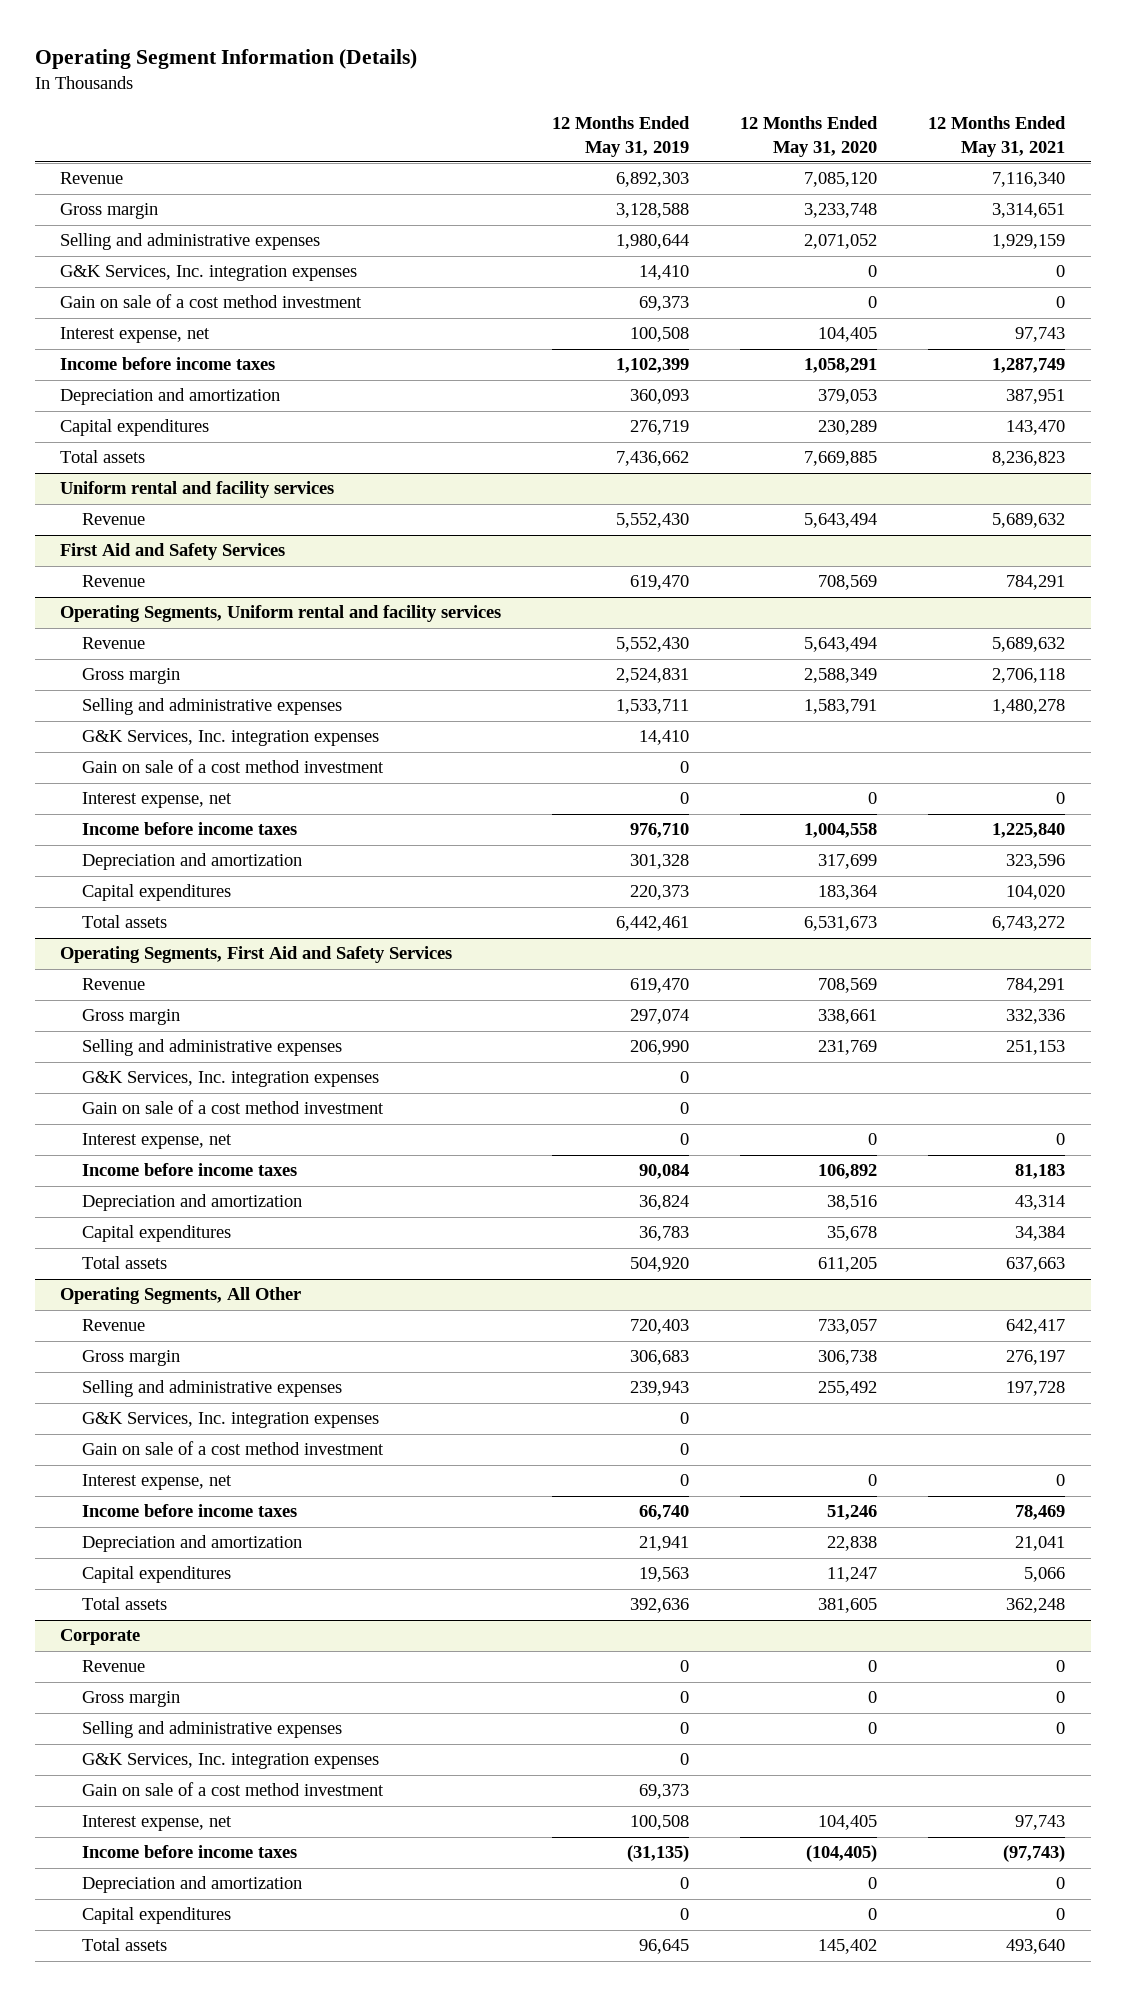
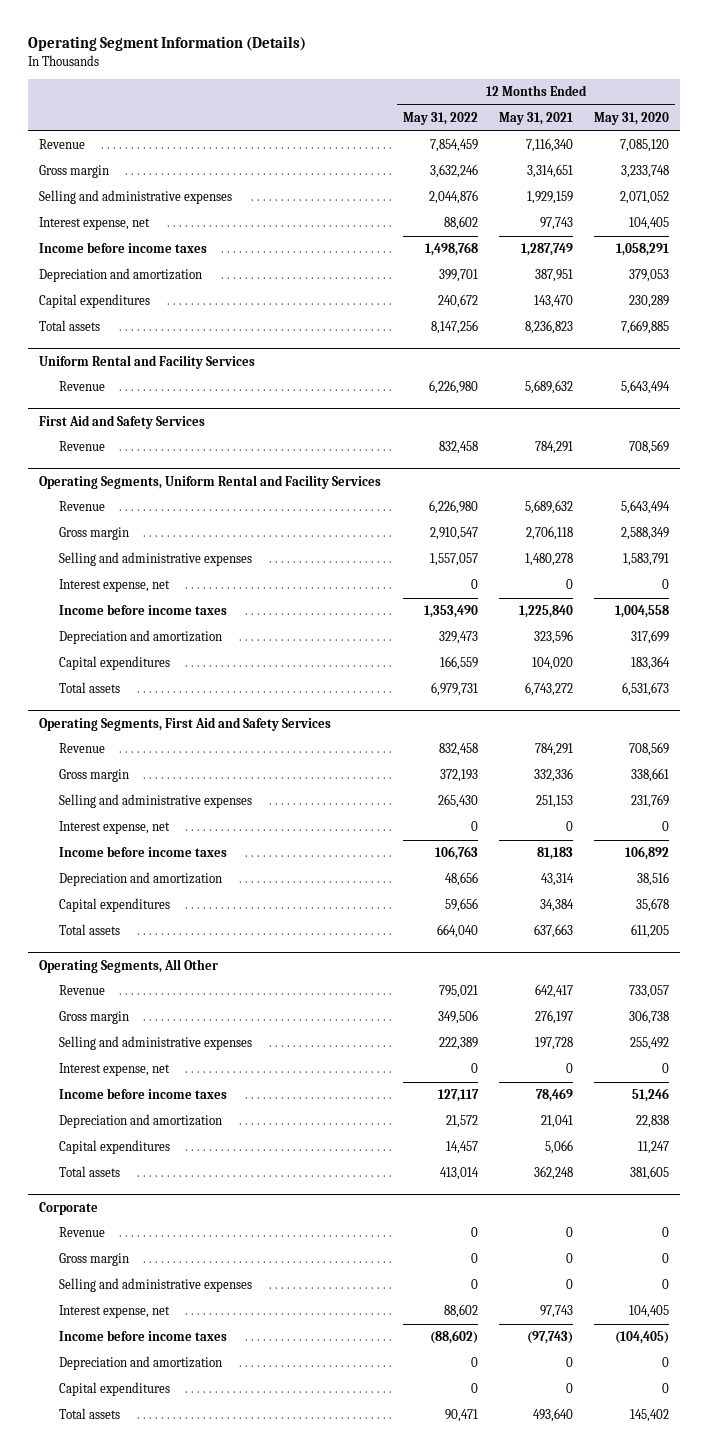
- | 12 Months Ended May 31, 2019 | 12 Months Ended May 31, 2020 | 12 Months Ended May 31, 2021
+ | 12 Months Ended May 31, 2022 | 12 Months Ended May 31, 2021 | 12 Months Ended May 31, 2020
- G&K Services, Inc. integration expenses | 14,410 | 0 | 0
- Gain on sale of a cost method investment | 69,373 | 0 | 0
- Uniform rental and facility services
+ Uniform Rental and Facility Services
- Operating Segments, Uniform rental and facility services
+ Operating Segments, Uniform Rental and Facility Services
- G&K Services, Inc. integration expenses | 14,410 | |
- Gain on sale of a cost method investment | 0 | |
@ Operating Segments, First Aid and Safety Services
- G&K Services, Inc. integration expenses | 0 | |
- Gain on sale of a cost method investment | 0 | |
@ Operating Segments, All Other
- G&K Services, Inc. integration expenses | 0 | |
- Gain on sale of a cost method investment | 0 | |
@ Corporate
- G&K Services, Inc. integration expenses | 0 | |
- Gain on sale of a cost method investment | 69,373 | |

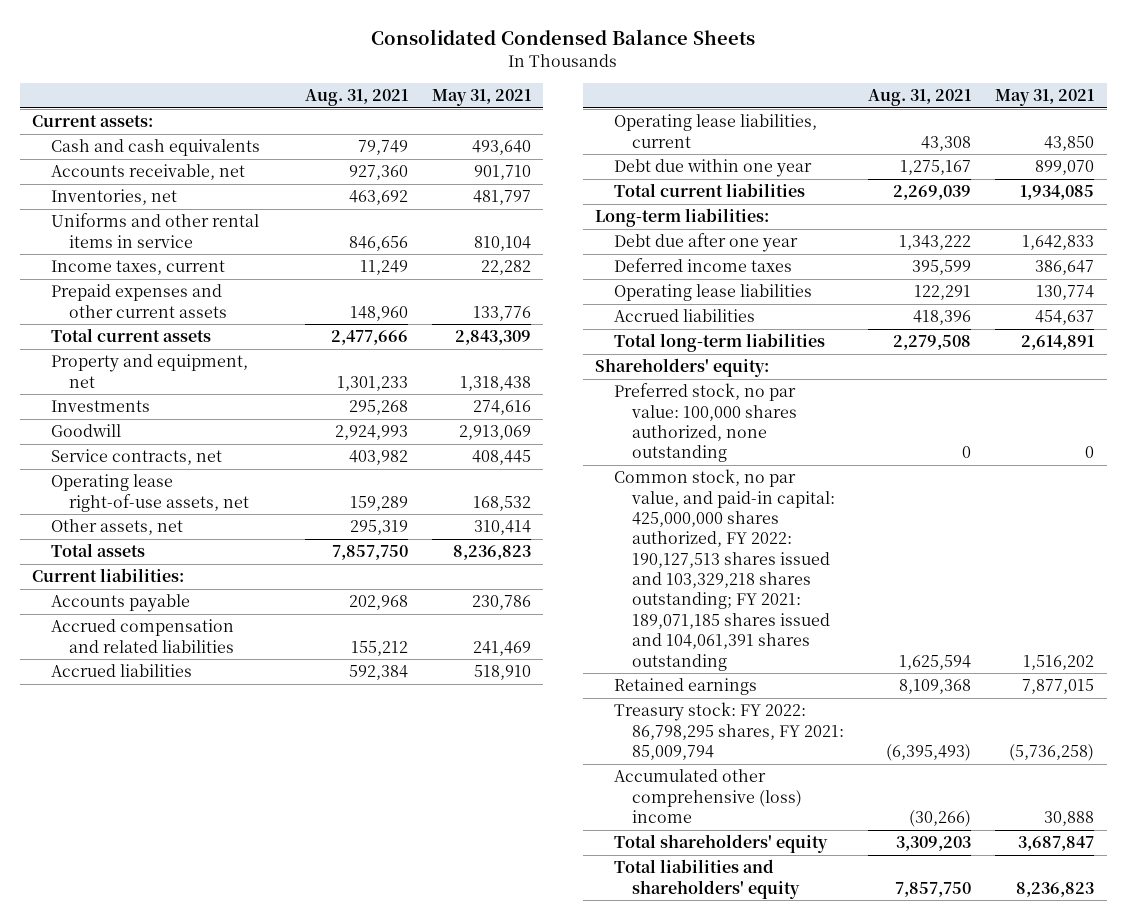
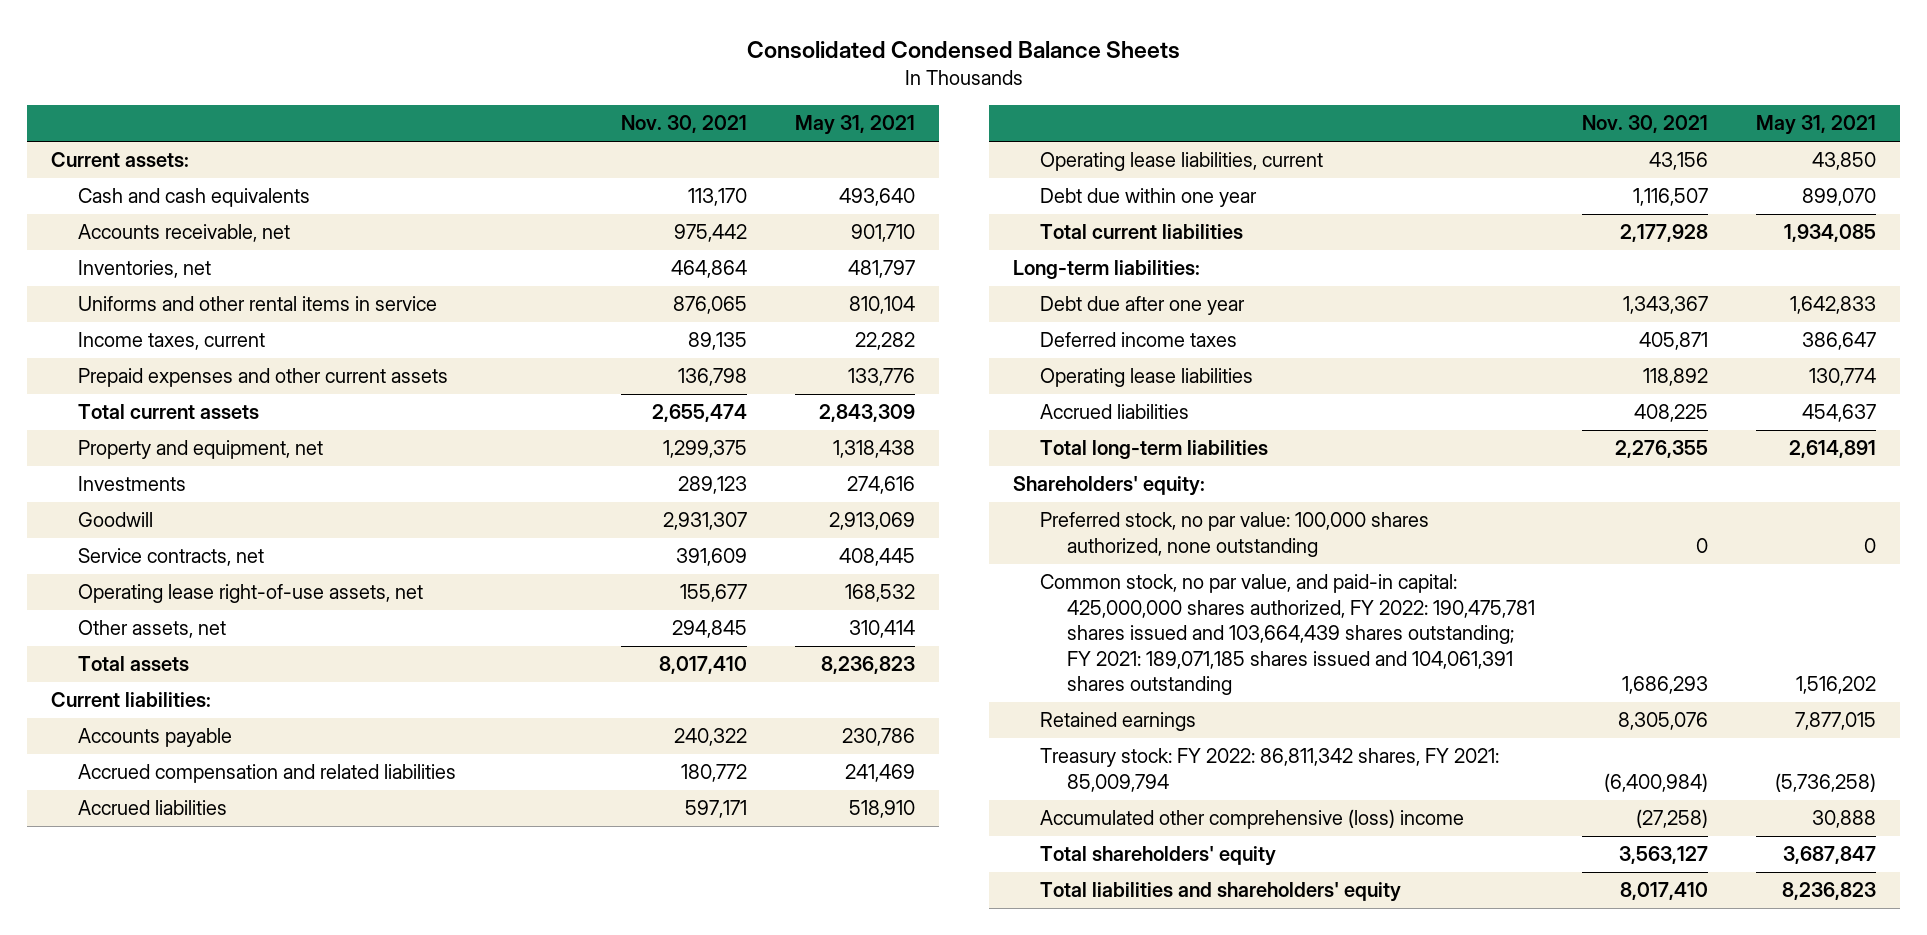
- | Aug. 31, 2021 | May 31, 2021
+ | Nov. 30, 2021 | May 31, 2021
- Common stock, no par value, and paid-in capital: 425,000,000 shares authorized, FY 2022: 190,127,513 shares issued and 103,329,218 shares outstanding; FY 2021: 189,071,185 shares issued and 104,061,391 shares outstanding | 1,625,594 | 1,516,202
+ Common stock, no par value, and paid-in capital: 425,000,000 shares authorized, FY 2022: 190,475,781 shares issued and 103,664,439 shares outstanding; FY 2021: 189,071,185 shares issued and 104,061,391 shares outstanding | 1,686,293 | 1,516,202
- Treasury stock: FY 2022: 86,798,295 shares, FY 2021: 85,009,794 | (6,395,493) | (5,736,258)
+ Treasury stock: FY 2022: 86,811,342 shares, FY 2021: 85,009,794 | (6,400,984) | (5,736,258)

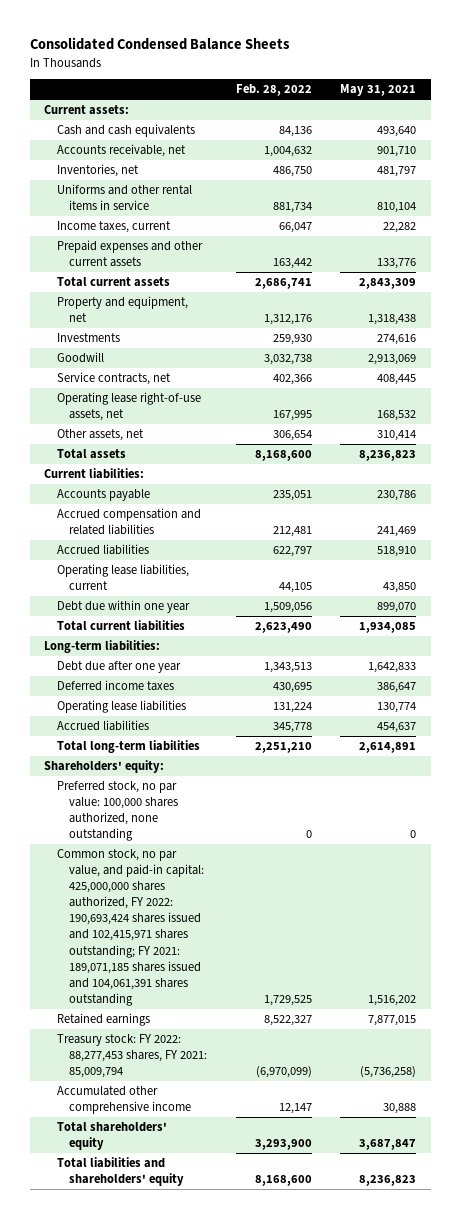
- | Nov. 30, 2021 | May 31, 2021
+ | Feb. 28, 2022 | May 31, 2021
- Common stock, no par value, and paid-in capital: 425,000,000 shares authorized, FY 2022: 190,475,781 shares issued and 103,664,439 shares outstanding; FY 2021: 189,071,185 shares issued and 104,061,391 shares outstanding | 1,686,293 | 1,516,202
+ Common stock, no par value, and paid-in capital: 425,000,000 shares authorized, FY 2022: 190,693,424 shares issued and 102,415,971 shares outstanding; FY 2021: 189,071,185 shares issued and 104,061,391 shares outstanding | 1,729,525 | 1,516,202
- Treasury stock: FY 2022: 86,811,342 shares, FY 2021: 85,009,794 | (6,400,984) | (5,736,258)
- Accumulated other comprehensive (loss) income | (27,258) | 30,888
+ Treasury stock: FY 2022: 88,277,453 shares, FY 2021: 85,009,794 | (6,970,099) | (5,736,258)
+ Accumulated other comprehensive income | 12,147 | 30,888

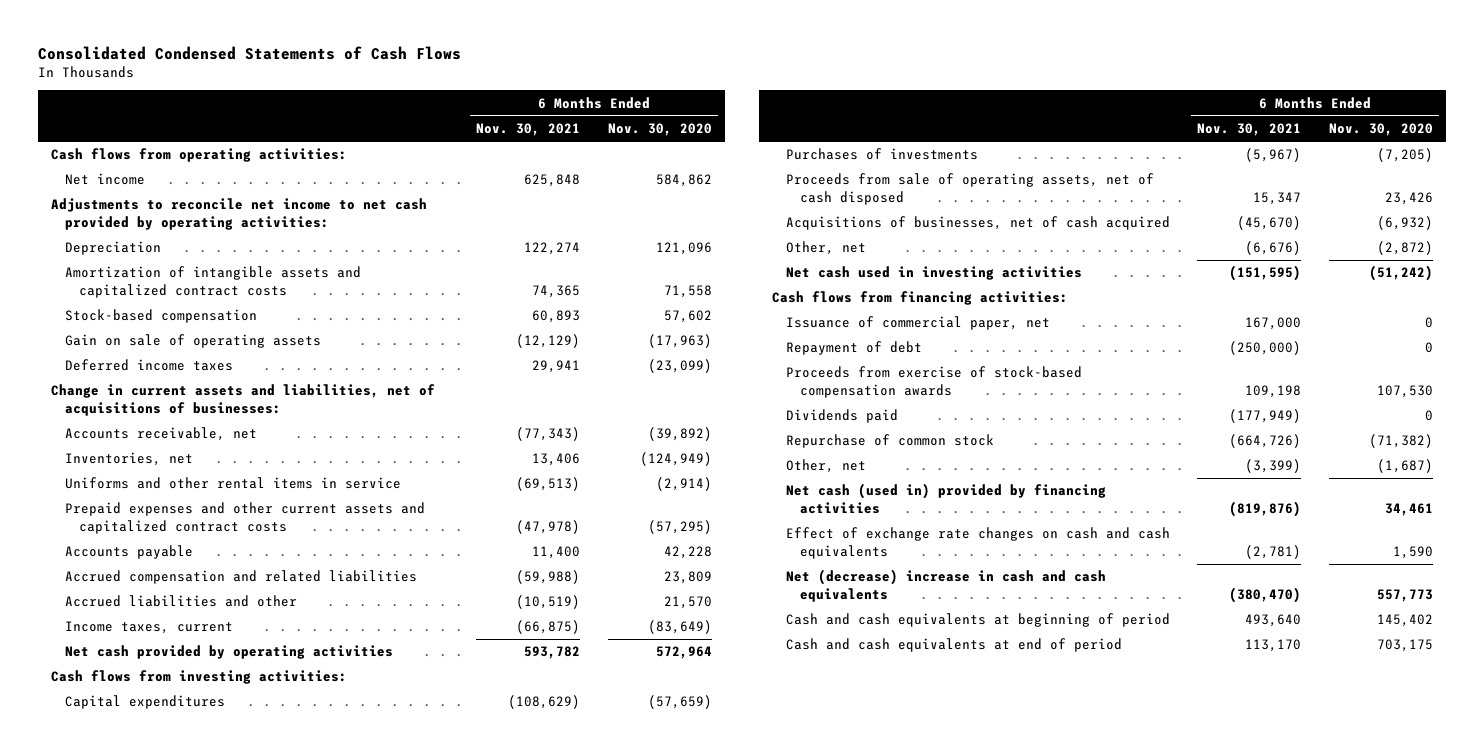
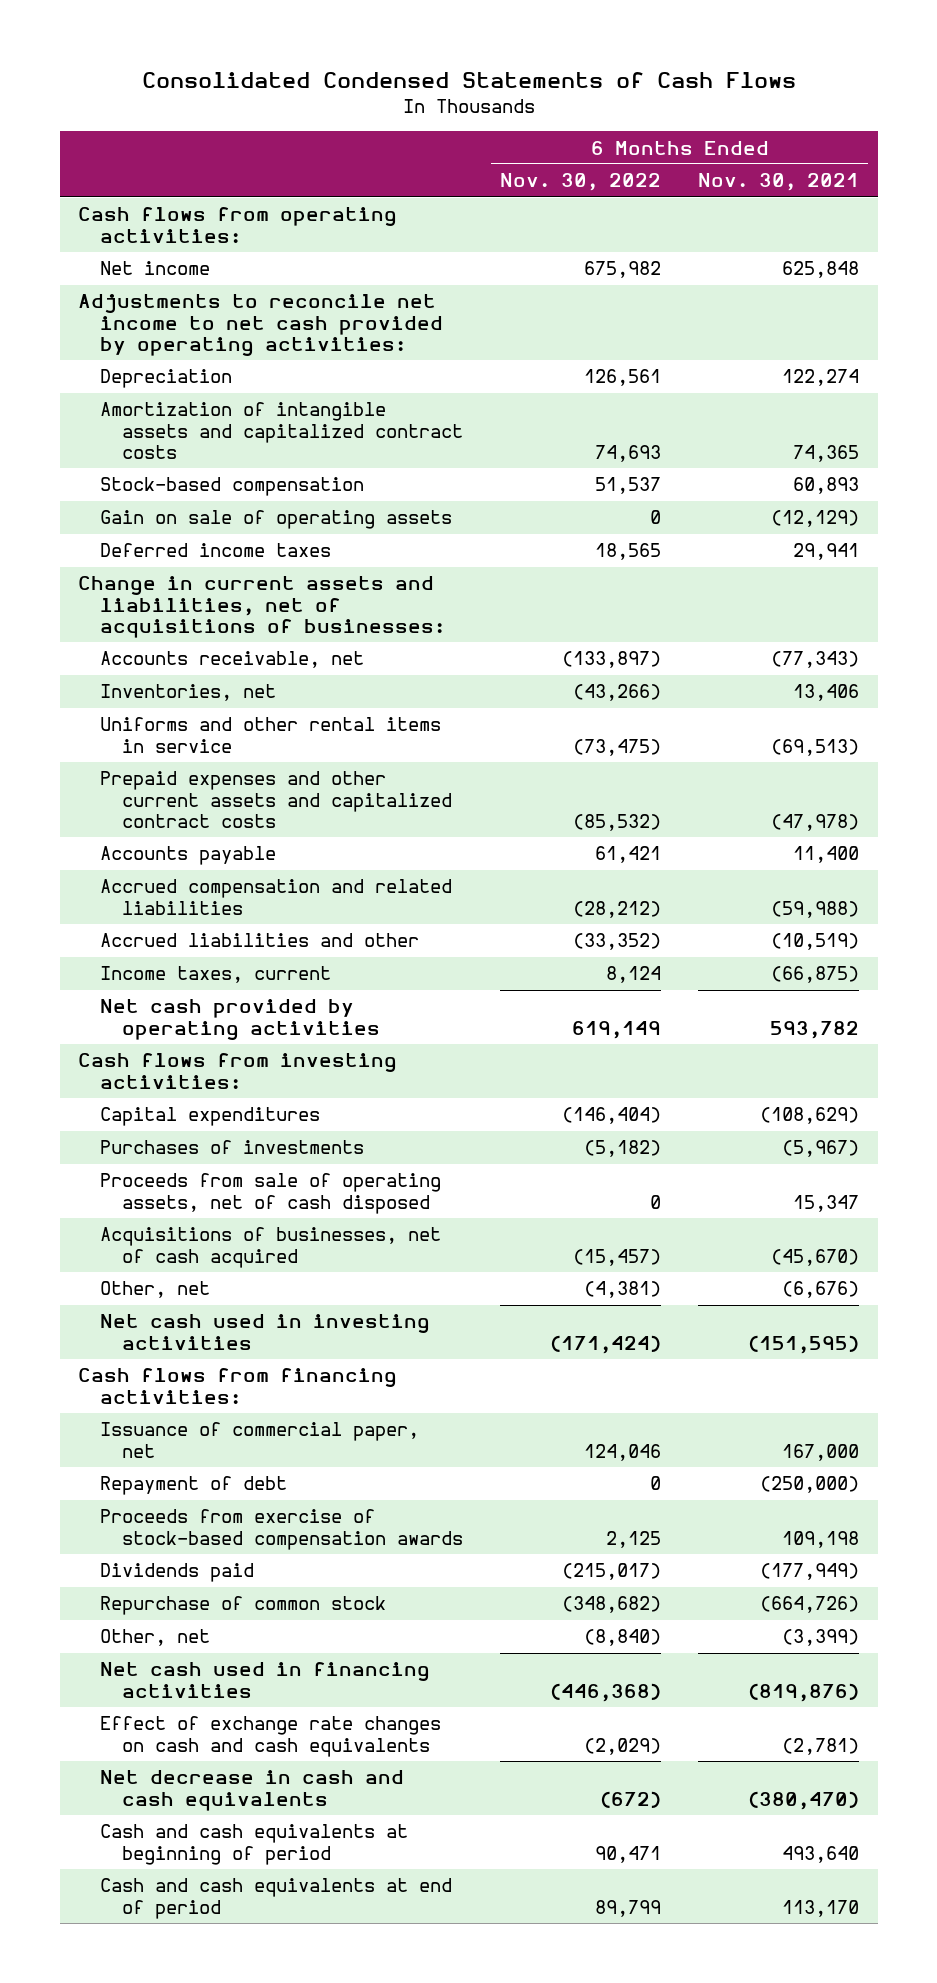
- | 6 Months Ended Nov. 30, 2021 | 6 Months Ended Nov. 30, 2020
+ | 6 Months Ended Nov. 30, 2022 | 6 Months Ended Nov. 30, 2021
- Net cash (used in) provided by financing activities | (819,876) | 34,461
+ Net cash used in financing activities | (446,368) | (819,876)
- Net (decrease) increase in cash and cash equivalents | (380,470) | 557,773
+ Net decrease in cash and cash equivalents | (672) | (380,470)

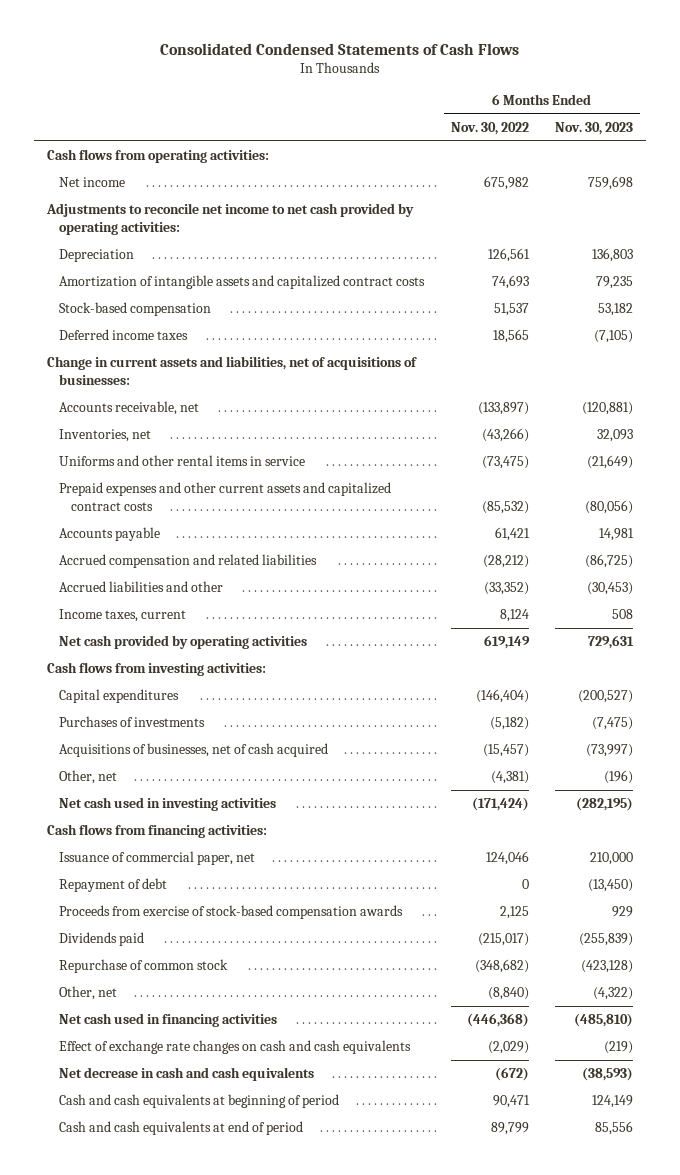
- | 6 Months Ended Nov. 30, 2022 | 6 Months Ended Nov. 30, 2021
+ | 6 Months Ended Nov. 30, 2022 | 6 Months Ended Nov. 30, 2023
- Gain on sale of operating assets | 0 | (12,129)
- Proceeds from sale of operating assets, net of cash disposed | 0 | 15,347

